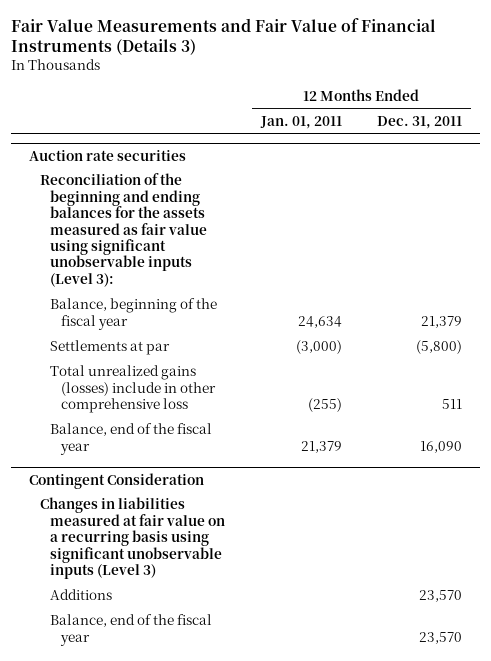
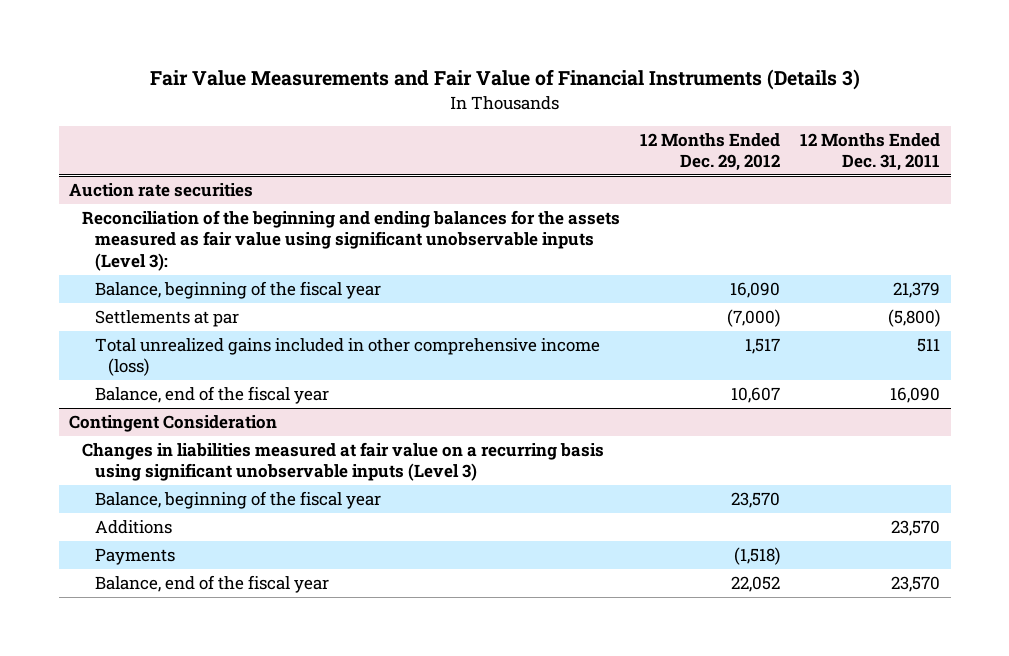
- | 12 Months Ended Jan. 01, 2011 | 12 Months Ended Dec. 31, 2011
+ | 12 Months Ended Dec. 29, 2012 | 12 Months Ended Dec. 31, 2011
@ Auction rate securities
- Total unrealized gains (losses) include in other comprehensive loss | (255) | 511
+ Total unrealized gains included in other comprehensive income (loss) | 1,517 | 511
@ Contingent Consideration
+ Balance, beginning of the fiscal year | 23,570 |
+ Payments | (1,518) |

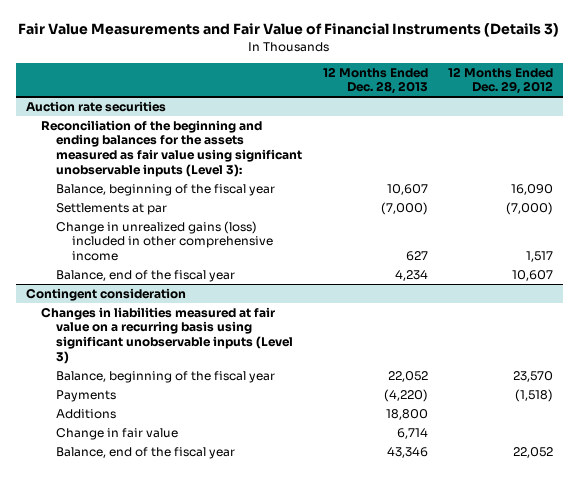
- | 12 Months Ended Dec. 29, 2012 | 12 Months Ended Dec. 31, 2011
+ | 12 Months Ended Dec. 28, 2013 | 12 Months Ended Dec. 29, 2012
@ Auction rate securities
- Total unrealized gains included in other comprehensive income (loss) | 1,517 | 511
+ Change in unrealized gains (loss) included in other comprehensive income | 627 | 1,517
- Contingent Consideration
+ Contingent consideration
- Additions | | 23,570
+ Additions | 18,800 |
+ Change in fair value | 6,714 |

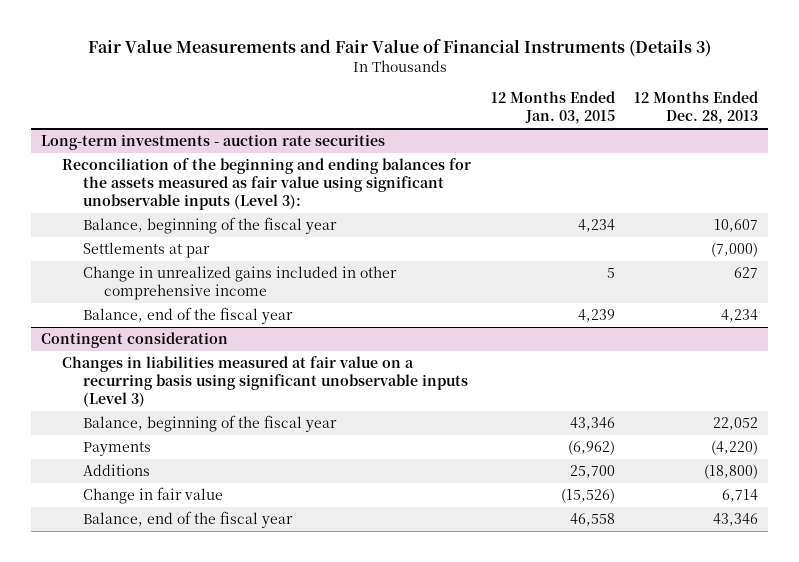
- | 12 Months Ended Dec. 28, 2013 | 12 Months Ended Dec. 29, 2012
+ | 12 Months Ended Jan. 03, 2015 | 12 Months Ended Dec. 28, 2013
- Auction rate securities
+ Long-term investments - auction rate securities
- Change in unrealized gains (loss) included in other comprehensive income | 627 | 1,517
+ Change in unrealized gains included in other comprehensive income | 5 | 627
@ Contingent consideration
- Additions | 18,800 |
+ Additions | 25,700 | (18,800)

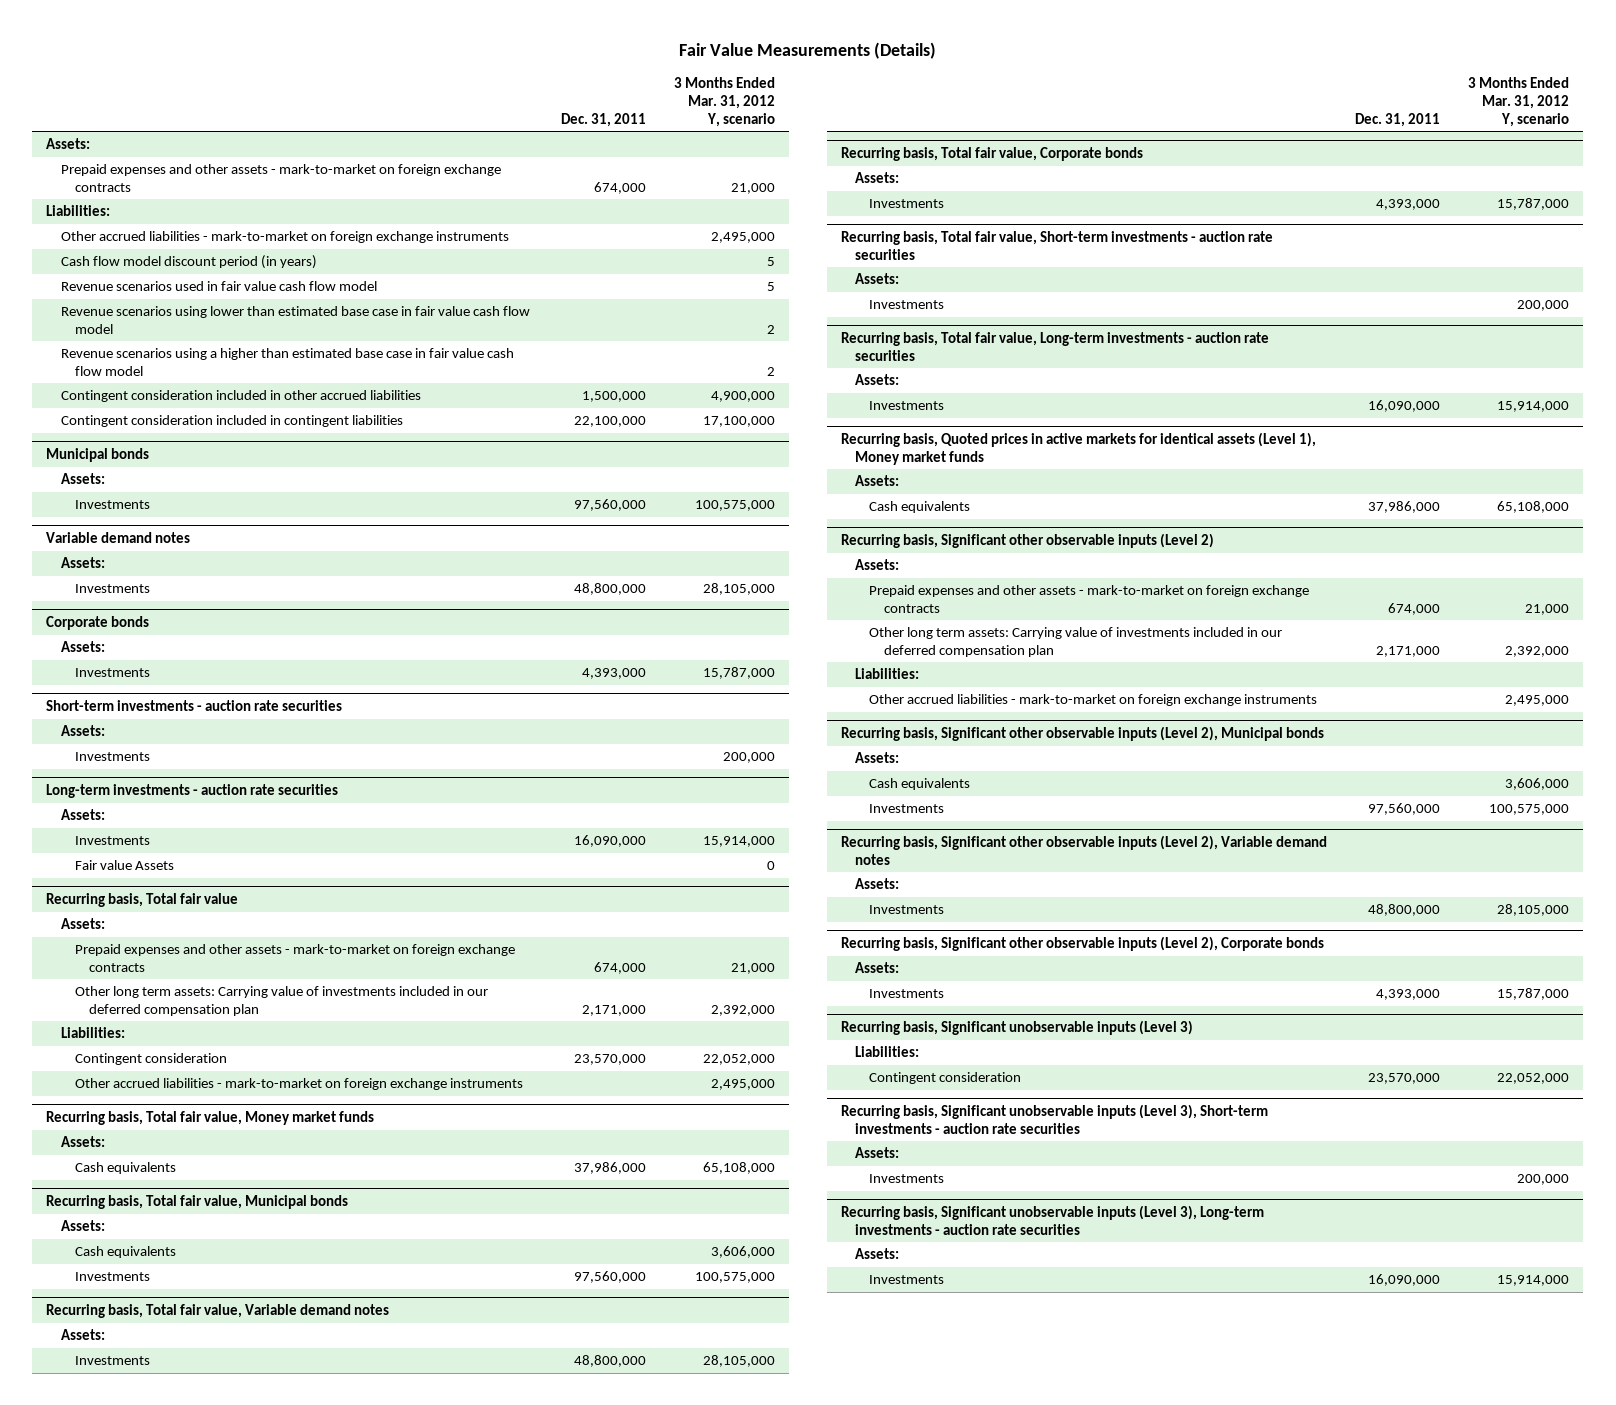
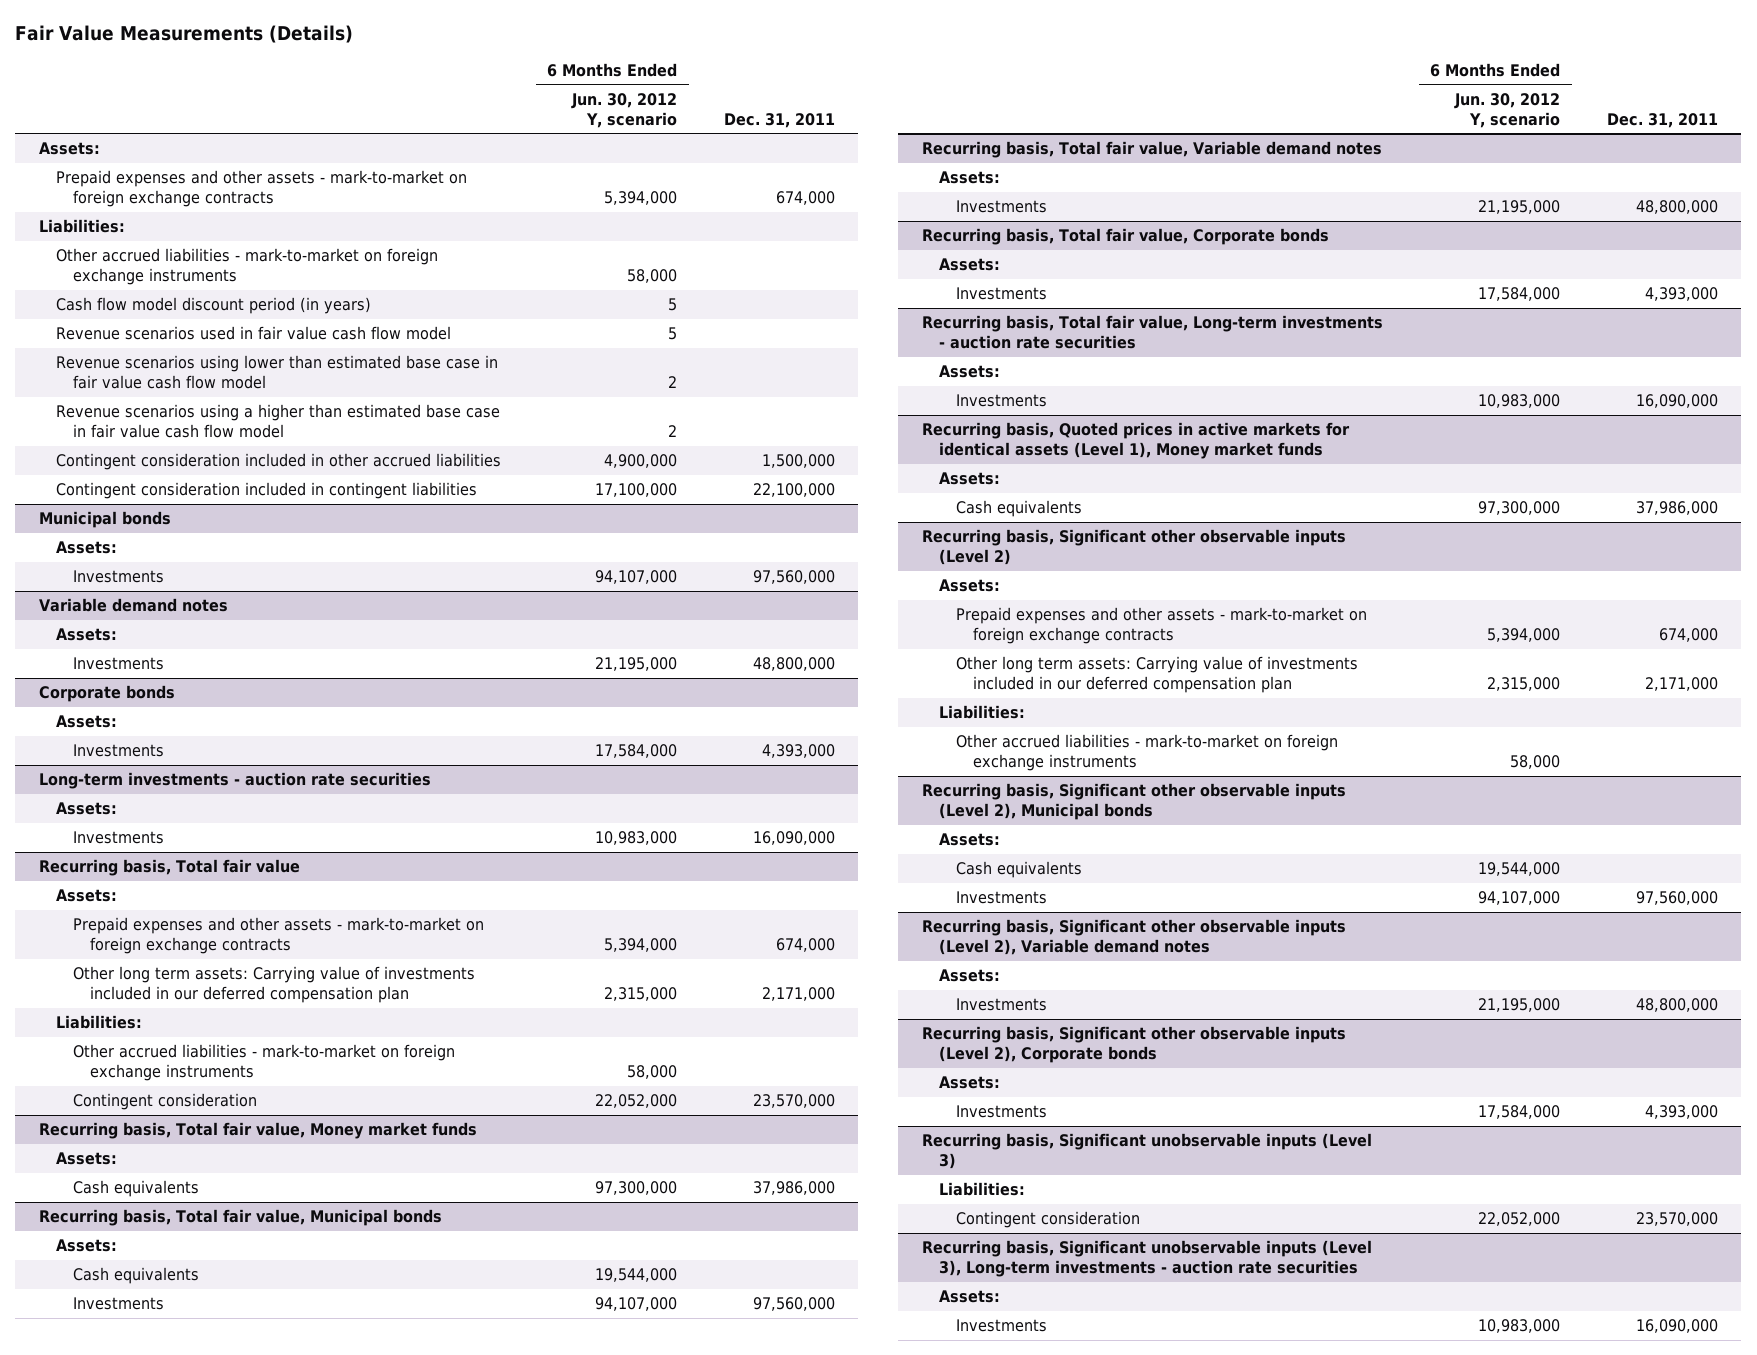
- | Dec. 31, 2011 | 3 Months Ended Mar. 31, 2012 Y, scenario
+ | 6 Months Ended Jun. 30, 2012 Y, scenario | Dec. 31, 2011
- Short-term investments - auction rate securities
- Assets:
- Investments | | 200,000
@ Long-term investments - auction rate securities
- Fair value Assets | | 0
@ Recurring basis, Total fair value
moved down: Contingent consideration | 22,052,000 | 23,570,000
- Recurring basis, Total fair value, Short-term investments - auction rate securities
- Assets:
- Investments | | 200,000
- Recurring basis, Significant unobservable inputs (Level 3), Short-term investments - auction rate securities
- Assets:
- Investments | | 200,000

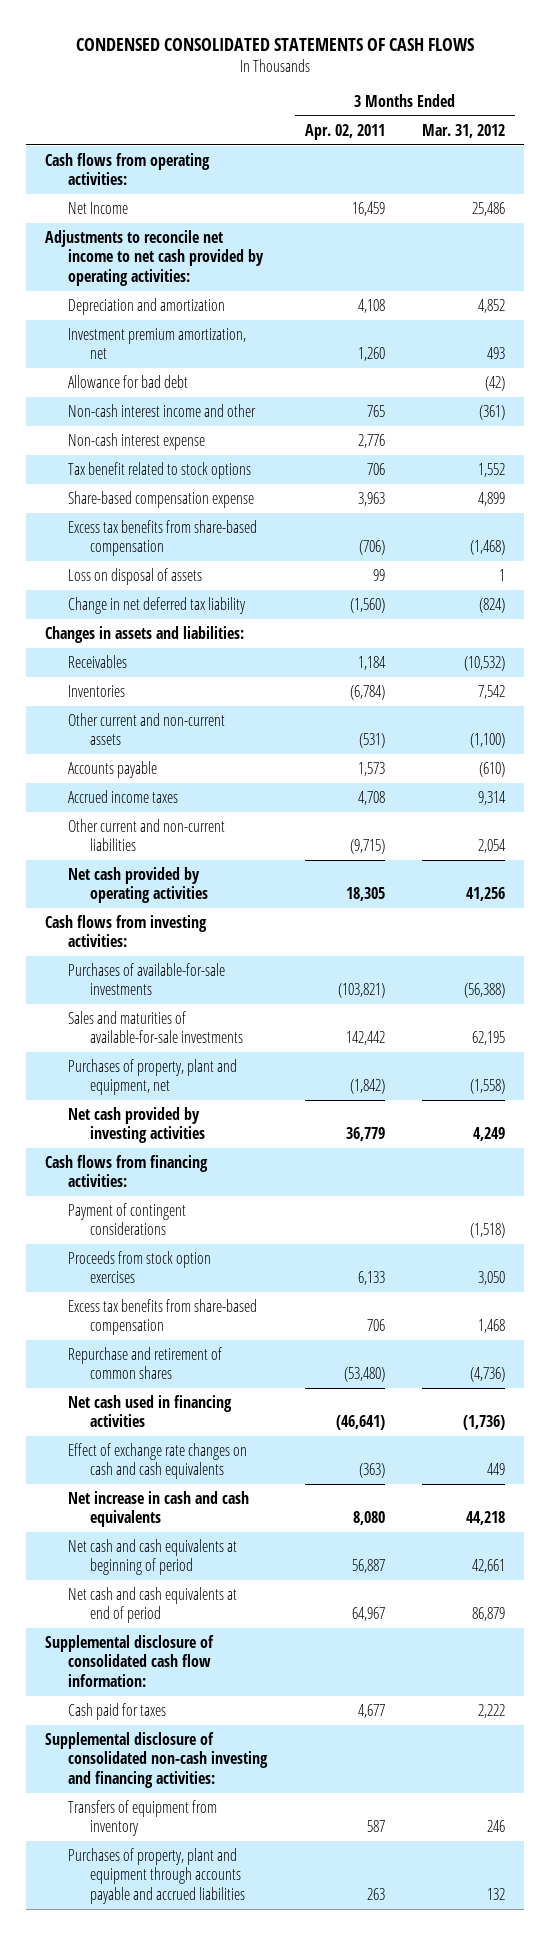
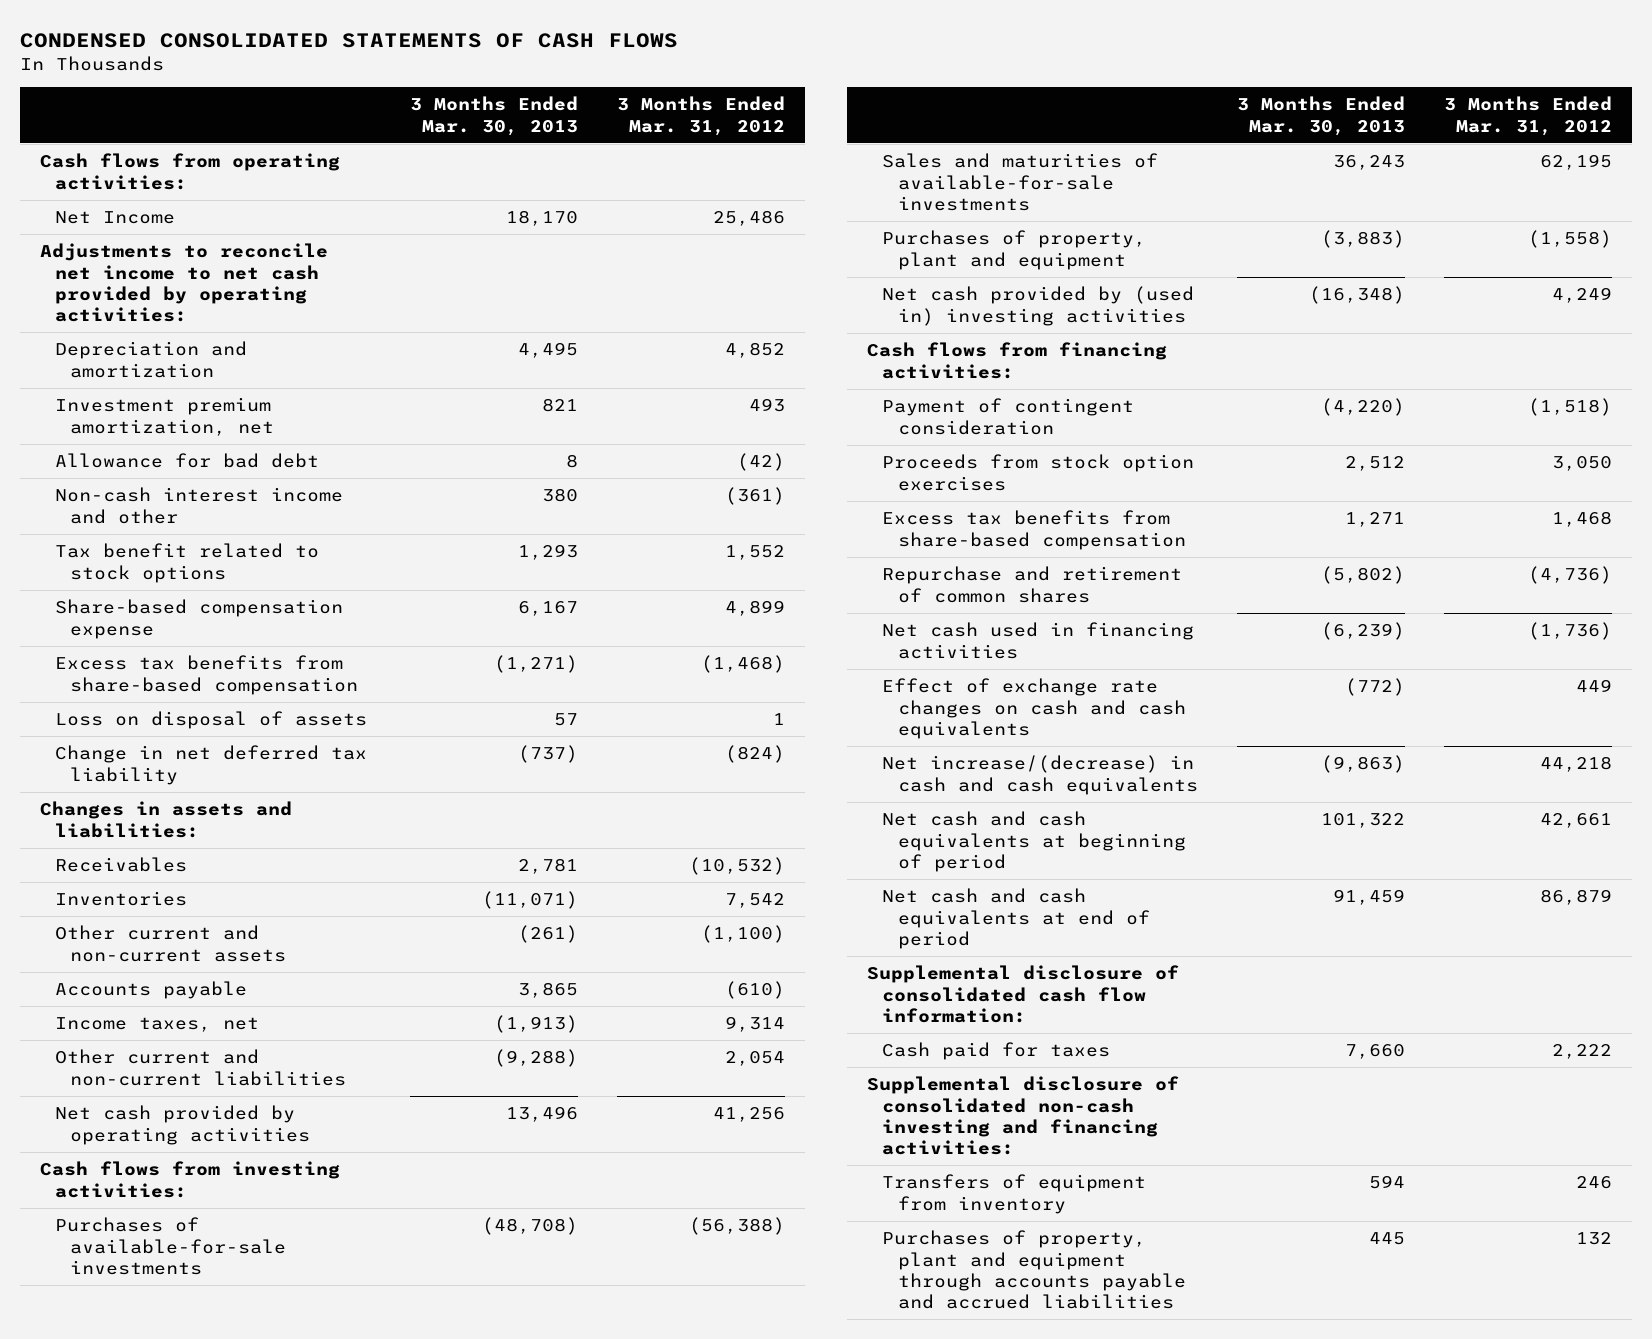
- | 3 Months Ended Apr. 02, 2011 | 3 Months Ended Mar. 31, 2012
+ | 3 Months Ended Mar. 30, 2013 | 3 Months Ended Mar. 31, 2012
- Non-cash interest expense | 2,776 |
- Accrued income taxes | 4,708 | 9,314
+ Income taxes, net | (1,913) | 9,314
- Purchases of property, plant and equipment, net | (1,842) | (1,558)
- Net cash provided by investing activities | 36,779 | 4,249
+ Purchases of property, plant and equipment | (3,883) | (1,558)
+ Net cash provided by (used in) investing activities | (16,348) | 4,249
- Payment of contingent considerations | | (1,518)
+ Payment of contingent consideration | (4,220) | (1,518)
- Net increase in cash and cash equivalents | 8,080 | 44,218
+ Net increase/(decrease) in cash and cash equivalents | (9,863) | 44,218

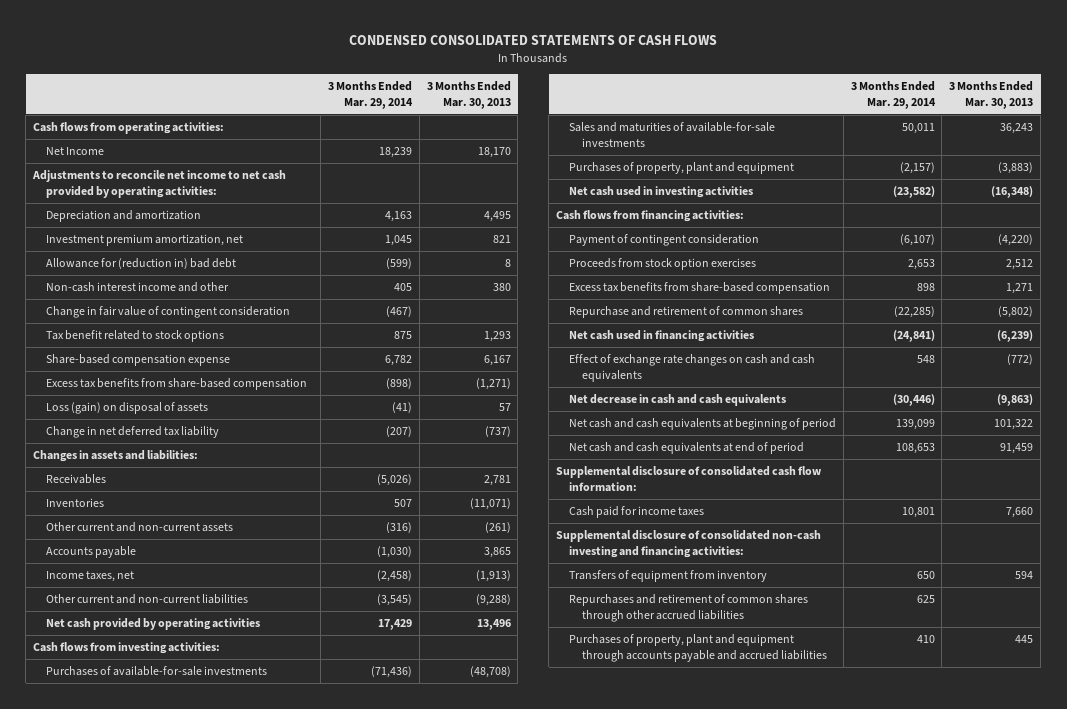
- | 3 Months Ended Mar. 30, 2013 | 3 Months Ended Mar. 31, 2012
+ | 3 Months Ended Mar. 29, 2014 | 3 Months Ended Mar. 30, 2013
- Allowance for bad debt | 8 | (42)
+ Allowance for (reduction in) bad debt | (599) | 8
+ Change in fair value of contingent consideration | (467) |
- Loss on disposal of assets | 57 | 1
+ Loss (gain) on disposal of assets | (41) | 57
- Net cash provided by (used in) investing activities | (16,348) | 4,249
+ Net cash used in investing activities | (23,582) | (16,348)
- Net increase/(decrease) in cash and cash equivalents | (9,863) | 44,218
+ Net decrease in cash and cash equivalents | (30,446) | (9,863)
- Cash paid for taxes | 7,660 | 2,222
+ Cash paid for income taxes | 10,801 | 7,660
+ Repurchases and retirement of common shares through other accrued liabilities | 625 |

